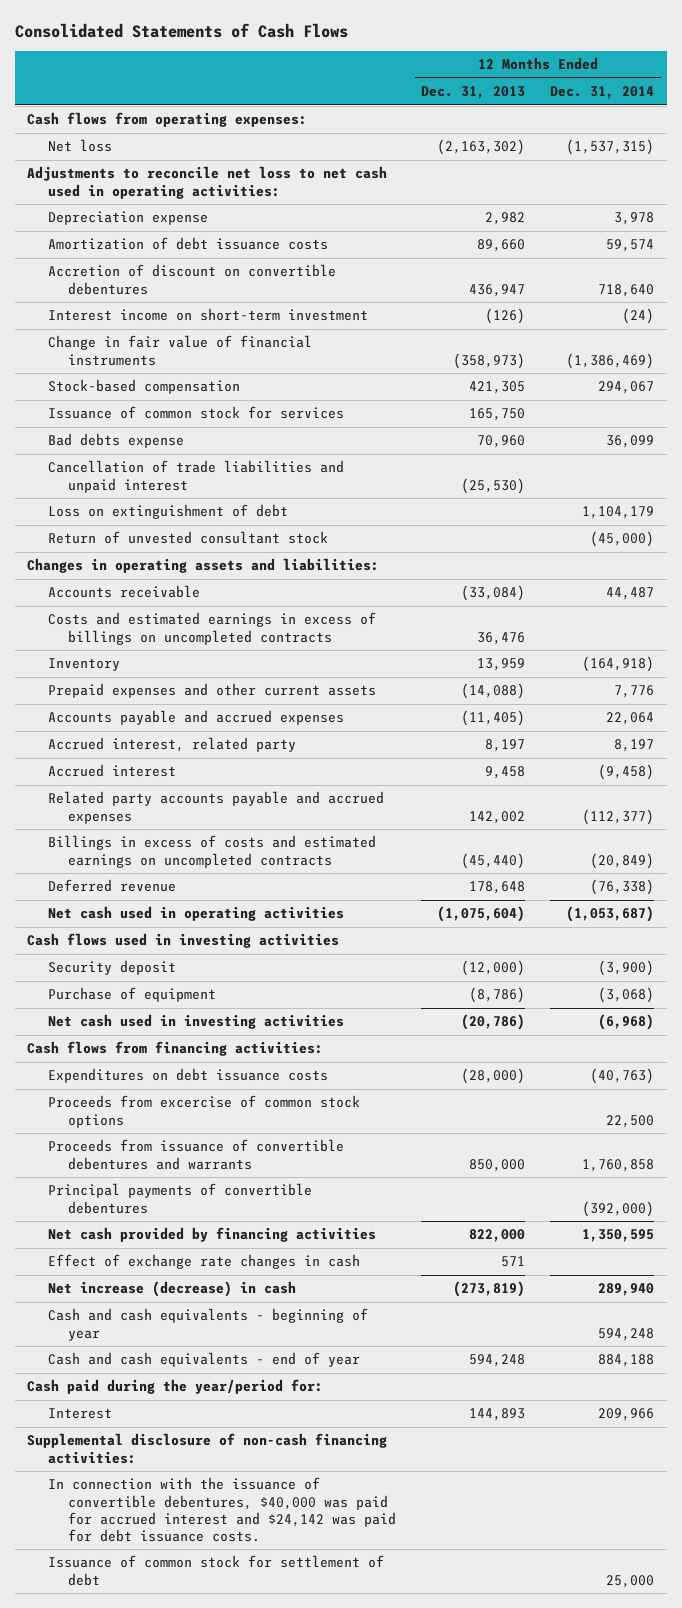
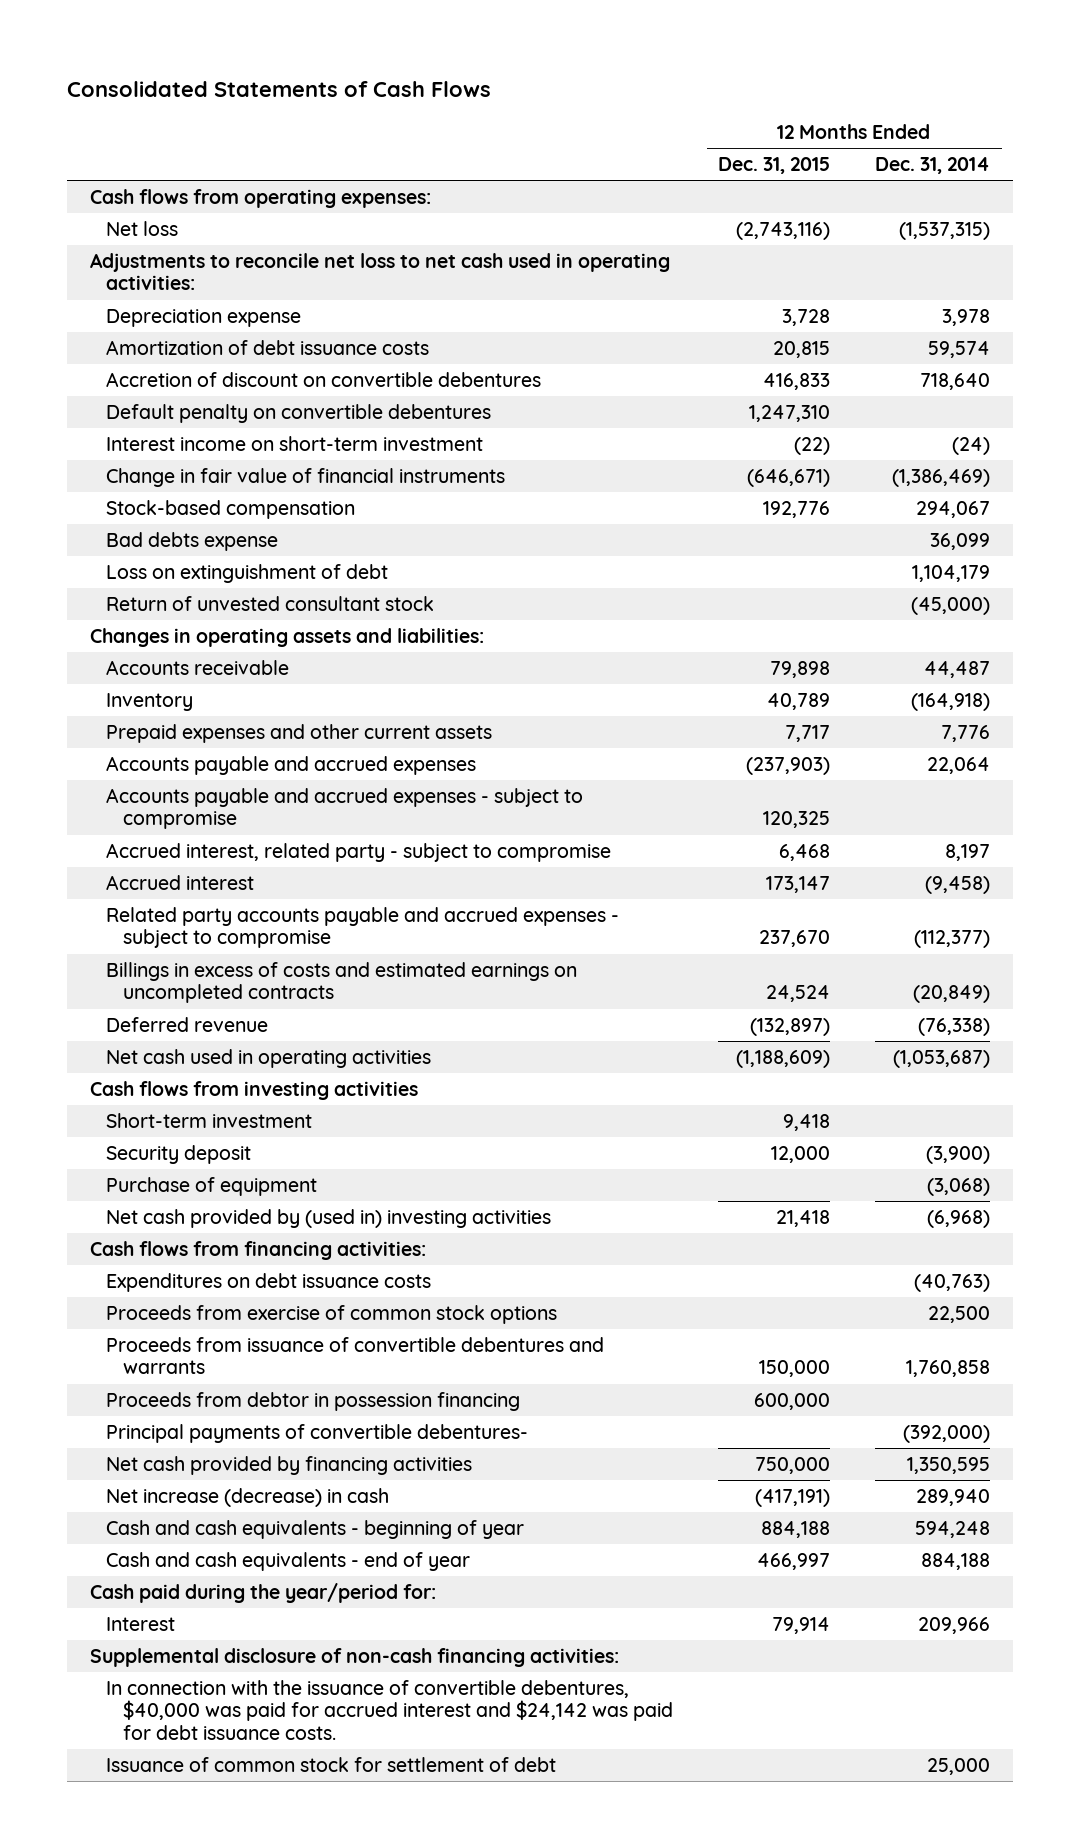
- | 12 Months Ended Dec. 31, 2013 | 12 Months Ended Dec. 31, 2014
+ | 12 Months Ended Dec. 31, 2015 | 12 Months Ended Dec. 31, 2014
+ Default penalty on convertible debentures | 1,247,310 |
- Issuance of common stock for services | 165,750 |
- Cancellation of trade liabilities and unpaid interest | (25,530) |
- Costs and estimated earnings in excess of billings on uncompleted contracts | 36,476 |
- Accrued interest, related party | 8,197 | 8,197
+ Accounts payable and accrued expenses - subject to compromise | 120,325 |
+ Accrued interest, related party - subject to compromise | 6,468 | 8,197
- Related party accounts payable and accrued expenses | 142,002 | (112,377)
+ Related party accounts payable and accrued expenses - subject to compromise | 237,670 | (112,377)
- Cash flows used in investing activities
+ Cash flows from investing activities
+ Short-term investment | 9,418 |
- Net cash used in investing activities | (20,786) | (6,968)
+ Net cash provided by (used in) investing activities | 21,418 | (6,968)
- Proceeds from excercise of common stock options | | 22,500
+ Proceeds from exercise of common stock options | | 22,500
- Principal payments of convertible debentures | | (392,000)
+ Proceeds from debtor in possession financing | 600,000 |
+ Principal payments of convertible debentures- | | (392,000)
- Effect of exchange rate changes in cash | 571 |

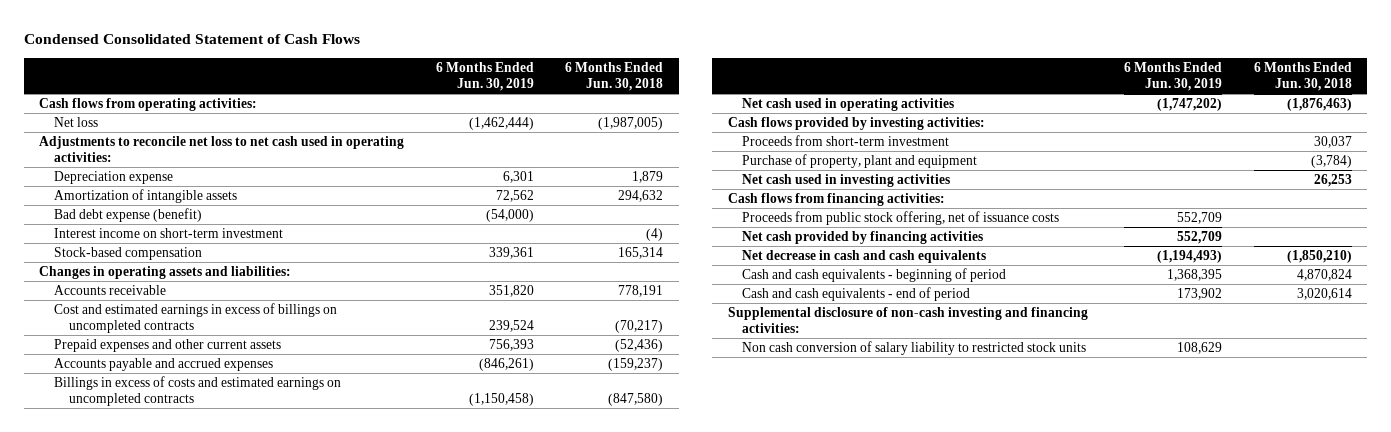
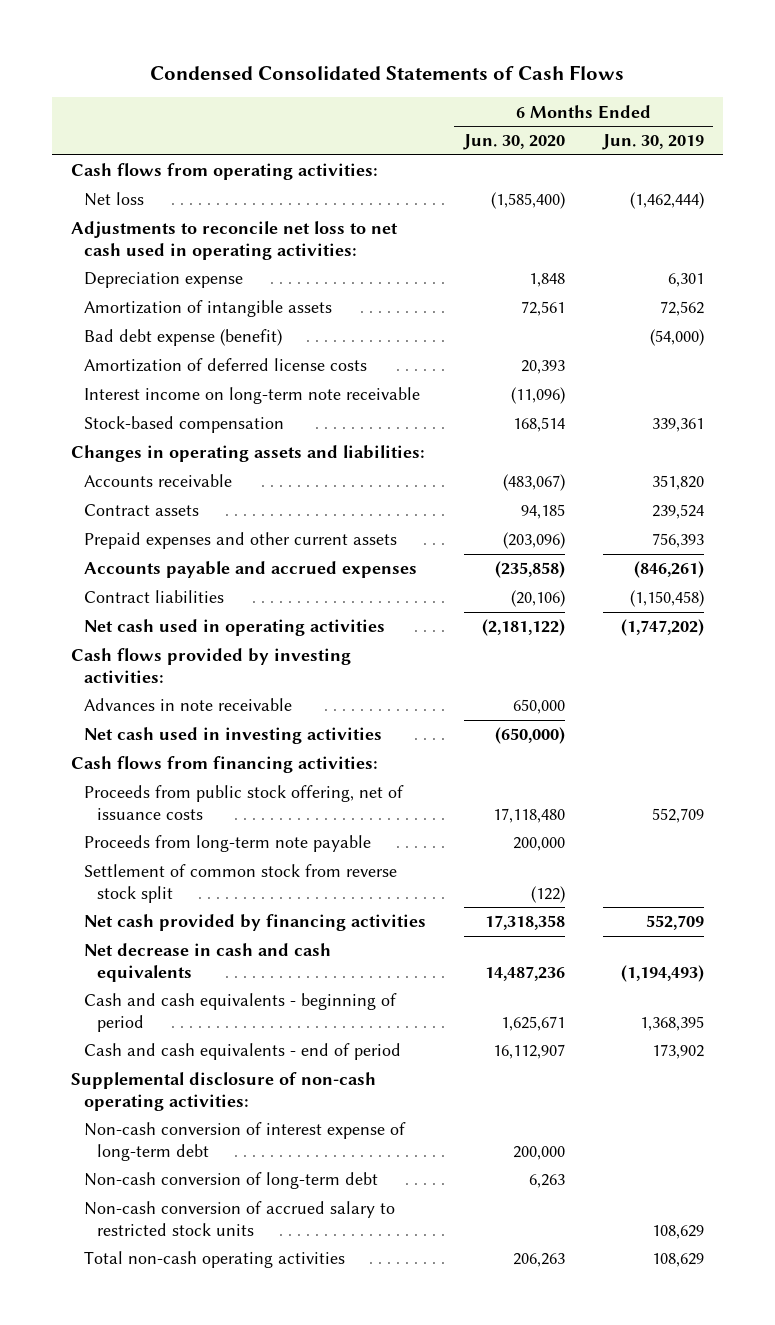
- Condensed Consolidated Statement of Cash Flows
+ Condensed Consolidated Statements of Cash Flows
- | 6 Months Ended Jun. 30, 2019 | 6 Months Ended Jun. 30, 2018
+ | 6 Months Ended Jun. 30, 2020 | 6 Months Ended Jun. 30, 2019
- Interest income on short-term investment | | (4)
+ Amortization of deferred license costs | 20,393 |
+ Interest income on long-term note receivable | (11,096) |
- Cost and estimated earnings in excess of billings on uncompleted contracts | 239,524 | (70,217)
+ Contract assets | 94,185 | 239,524
- Billings in excess of costs and estimated earnings on uncompleted contracts | (1,150,458) | (847,580)
+ Contract liabilities | (20,106) | (1,150,458)
- Proceeds from short-term investment | | 30,037
- Purchase of property, plant and equipment | | (3,784)
+ Advances in note receivable | 650,000 |
+ Proceeds from long-term note payable | 200,000 |
+ Settlement of common stock from reverse stock split | (122) |
- Supplemental disclosure of non-cash investing and financing activities:
- Non cash conversion of salary liability to restricted stock units | 108,629 |
+ Supplemental disclosure of non-cash operating activities:
+ Non-cash conversion of interest expense of long-term debt | 200,000 |
+ Non-cash conversion of long-term debt | 6,263 |
+ Non-cash conversion of accrued salary to restricted stock units | | 108,629
+ Total non-cash operating activities | 206,263 | 108,629

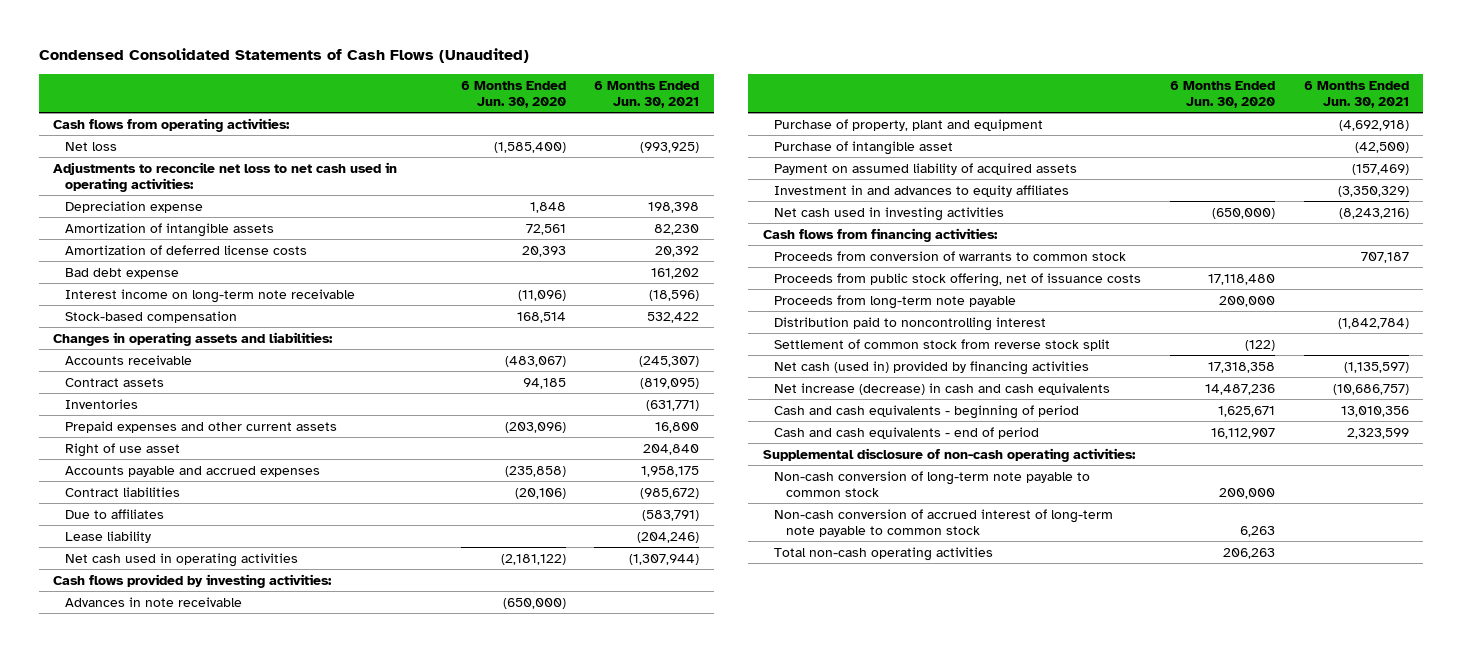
- Condensed Consolidated Statements of Cash Flows
+ Condensed Consolidated Statements of Cash Flows (Unaudited)
- | 6 Months Ended Jun. 30, 2020 | 6 Months Ended Jun. 30, 2019
+ | 6 Months Ended Jun. 30, 2020 | 6 Months Ended Jun. 30, 2021
- Bad debt expense (benefit) | | (54,000)
+ Bad debt expense | | 161,202
+ Inventories | | (631,771)
+ Right of use asset | | 204,840
+ Due to affiliates | | (583,791)
+ Lease liability | | (204,246)
- Advances in note receivable | 650,000 |
+ Advances in note receivable | (650,000) |
+ Purchase of property, plant and equipment | | (4,692,918)
+ Purchase of intangible asset | | (42,500)
+ Payment on assumed liability of acquired assets | | (157,469)
+ Investment in and advances to equity affiliates | | (3,350,329)
+ Proceeds from conversion of warrants to common stock | | 707,187
+ Distribution paid to noncontrolling interest | | (1,842,784)
- Net cash provided by financing activities | 17,318,358 | 552,709
- Net decrease in cash and cash equivalents | 14,487,236 | (1,194,493)
+ Net cash (used in) provided by financing activities | 17,318,358 | (1,135,597)
+ Net increase (decrease) in cash and cash equivalents | 14,487,236 | (10,686,757)
- Non-cash conversion of interest expense of long-term debt | 200,000 |
- Non-cash conversion of long-term debt | 6,263 |
- Non-cash conversion of accrued salary to restricted stock units | | 108,629
+ Non-cash conversion of long-term note payable to common stock | 200,000 |
+ Non-cash conversion of accrued interest of long-term note payable to common stock | 6,263 |

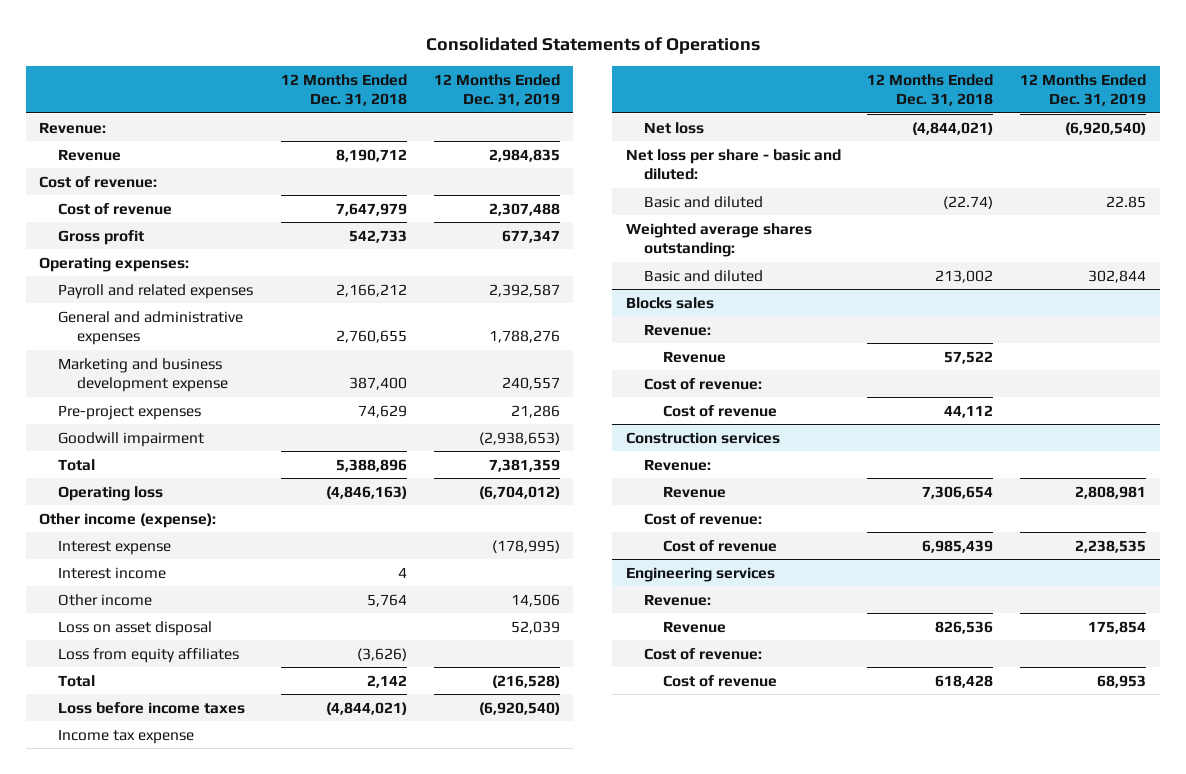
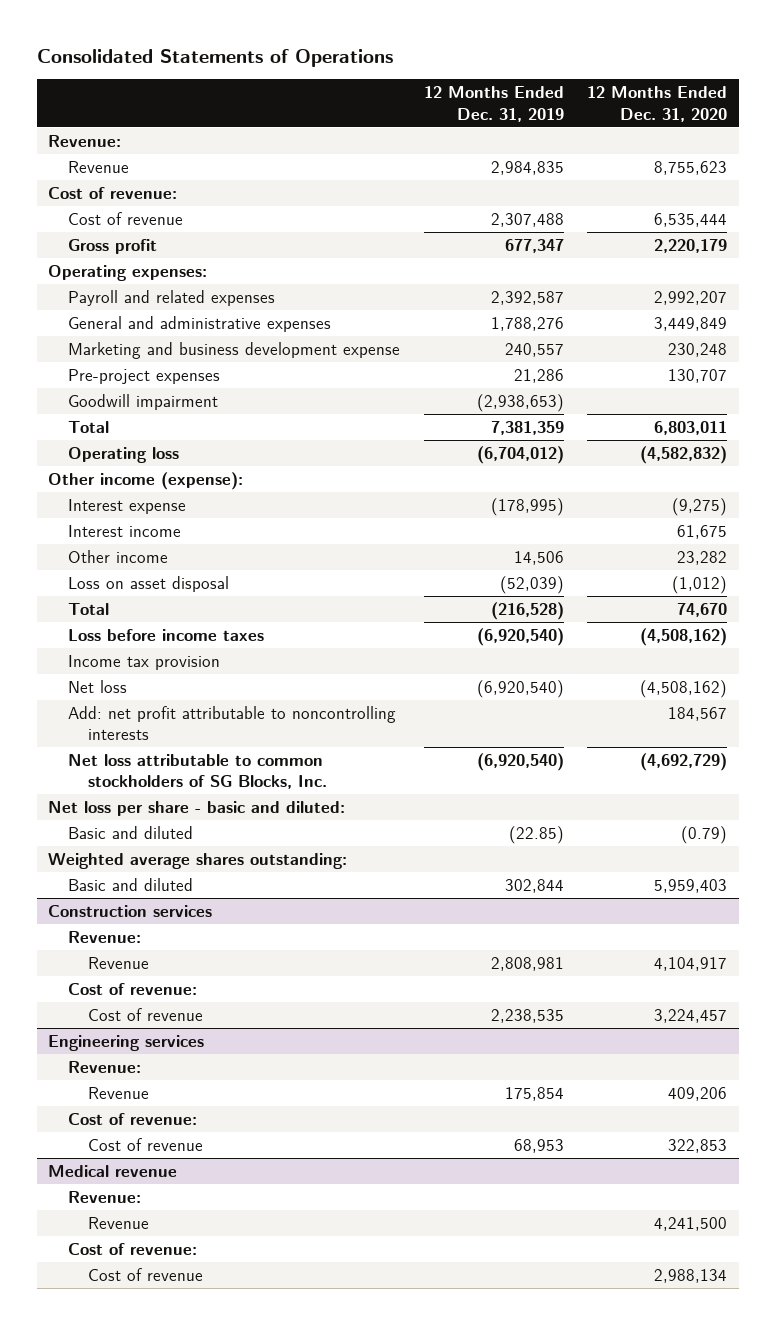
- | 12 Months Ended Dec. 31, 2018 | 12 Months Ended Dec. 31, 2019
+ | 12 Months Ended Dec. 31, 2019 | 12 Months Ended Dec. 31, 2020
- Loss on asset disposal | | 52,039
- Loss from equity affiliates | (3,626) |
+ Loss on asset disposal | (52,039) | (1,012)
- Income tax expense
+ Income tax provision
+ Add: net profit attributable to noncontrolling interests | | 184,567
+ Net loss attributable to common stockholders of SG Blocks, Inc. | (6,920,540) | (4,692,729)
- Basic and diluted | (22.74) | 22.85
+ Basic and diluted | (22.85) | (0.79)
- Blocks sales
- Revenue:
- Revenue | 57,522 |
- Cost of revenue:
- Cost of revenue | 44,112 |
+ Medical revenue
+ Revenue:
+ Revenue | | 4,241,500
+ Cost of revenue:
+ Cost of revenue | | 2,988,134

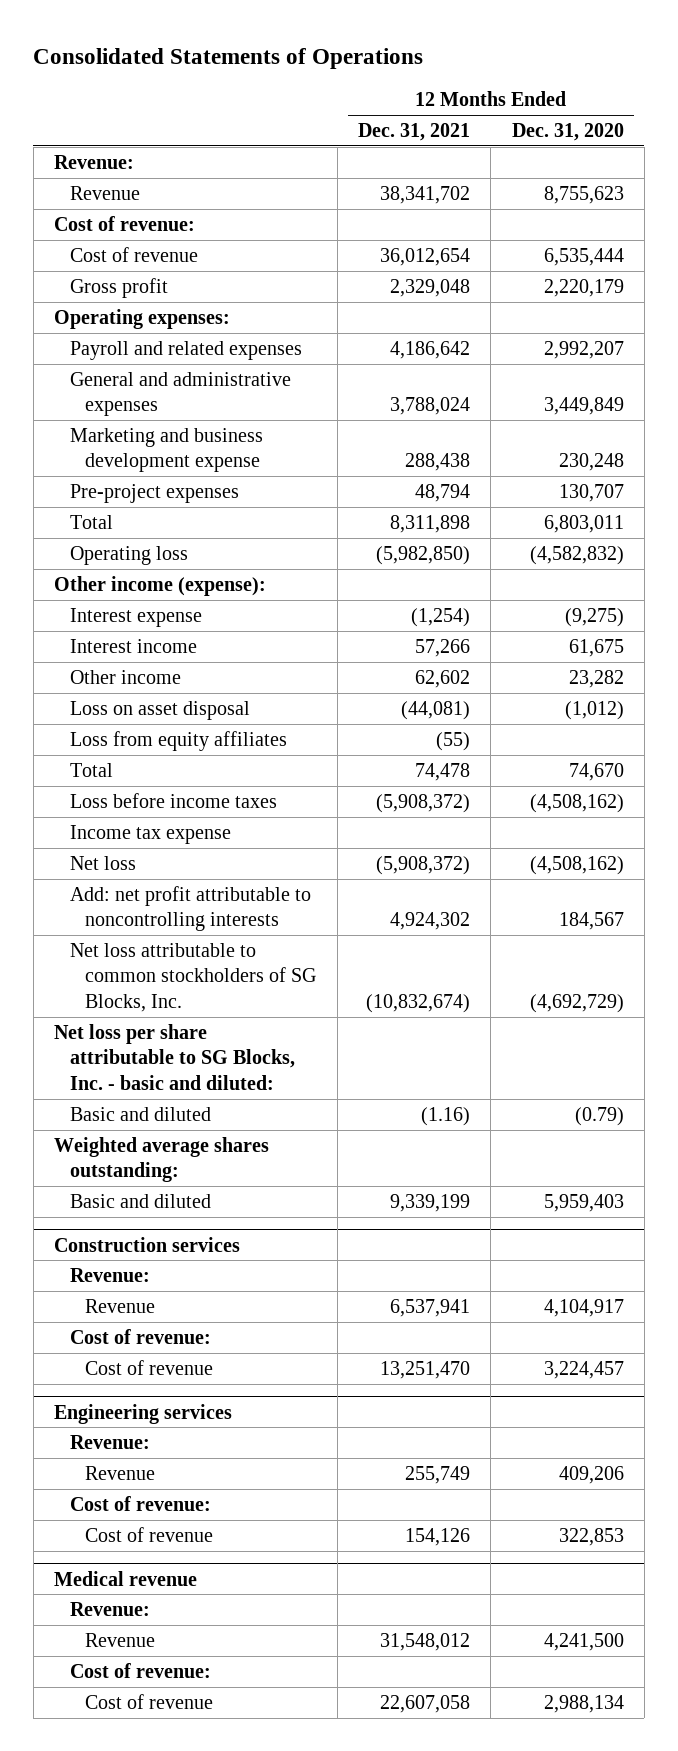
- | 12 Months Ended Dec. 31, 2019 | 12 Months Ended Dec. 31, 2020
+ | 12 Months Ended Dec. 31, 2021 | 12 Months Ended Dec. 31, 2020
- Goodwill impairment | (2,938,653) |
+ Loss from equity affiliates | (55) |
- Income tax provision
+ Income tax expense
- Net loss per share - basic and diluted:
+ Net loss per share attributable to SG Blocks, Inc. - basic and diluted:

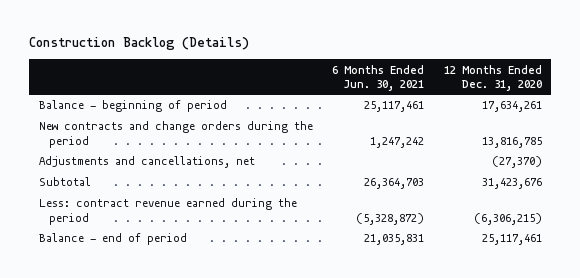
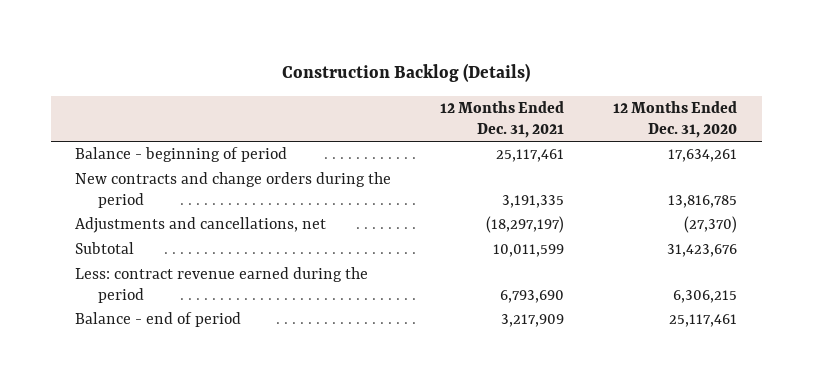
- | 6 Months Ended Jun. 30, 2021 | 12 Months Ended Dec. 31, 2020
+ | 12 Months Ended Dec. 31, 2021 | 12 Months Ended Dec. 31, 2020
- Less: contract revenue earned during the period | (5,328,872) | (6,306,215)
+ Less: contract revenue earned during the period | 6,793,690 | 6,306,215

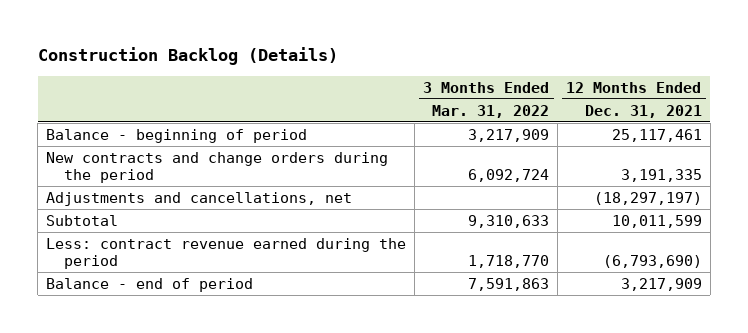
- | 12 Months Ended Dec. 31, 2021 | 12 Months Ended Dec. 31, 2020
+ | 3 Months Ended Mar. 31, 2022 | 12 Months Ended Dec. 31, 2021
- Less: contract revenue earned during the period | 6,793,690 | 6,306,215
+ Less: contract revenue earned during the period | 1,718,770 | (6,793,690)

